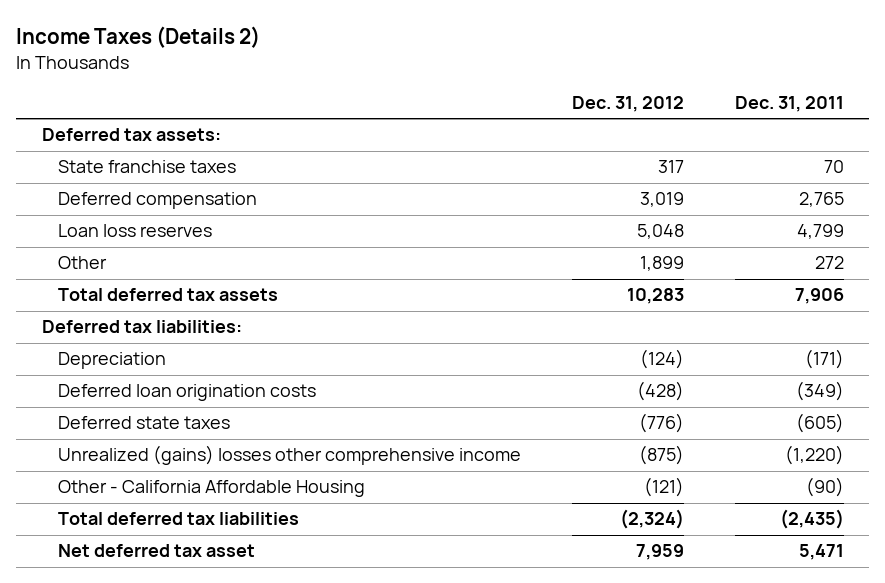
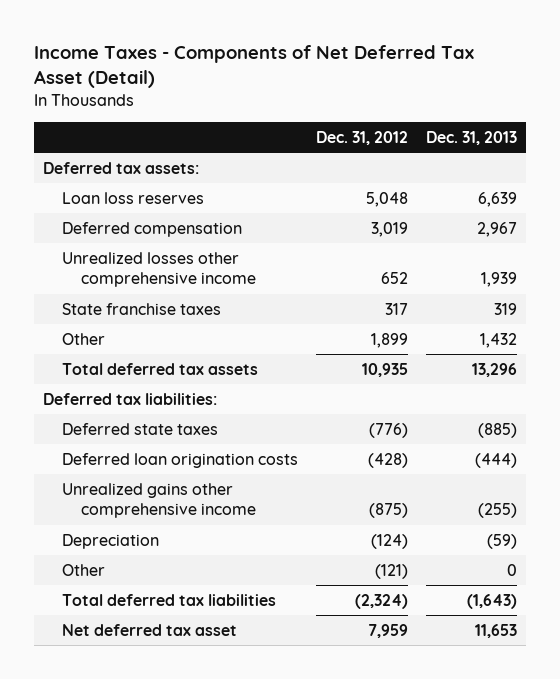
- Income Taxes (Details 2)
+ Income Taxes - Components of Net Deferred Tax Asset (Detail)
- | Dec. 31, 2012 | Dec. 31, 2011
+ | Dec. 31, 2012 | Dec. 31, 2013
moved down: Deferred compensation | 3,019 | 2,967
+ Unrealized losses other comprehensive income | 652 | 1,939
moved down: State franchise taxes | 317 | 319
- Total deferred tax assets | 10,283 | 7,906
+ Total deferred tax assets | 10,935 | 13,296
- Unrealized (gains) losses other comprehensive income | (875) | (1,220)
- Other - California Affordable Housing | (121) | (90)
moved down: Deferred loan origination costs | (428) | (444)
+ Unrealized gains other comprehensive income | (875) | (255)
moved down: Depreciation | (124) | (59)
+ Other | (121) | 0

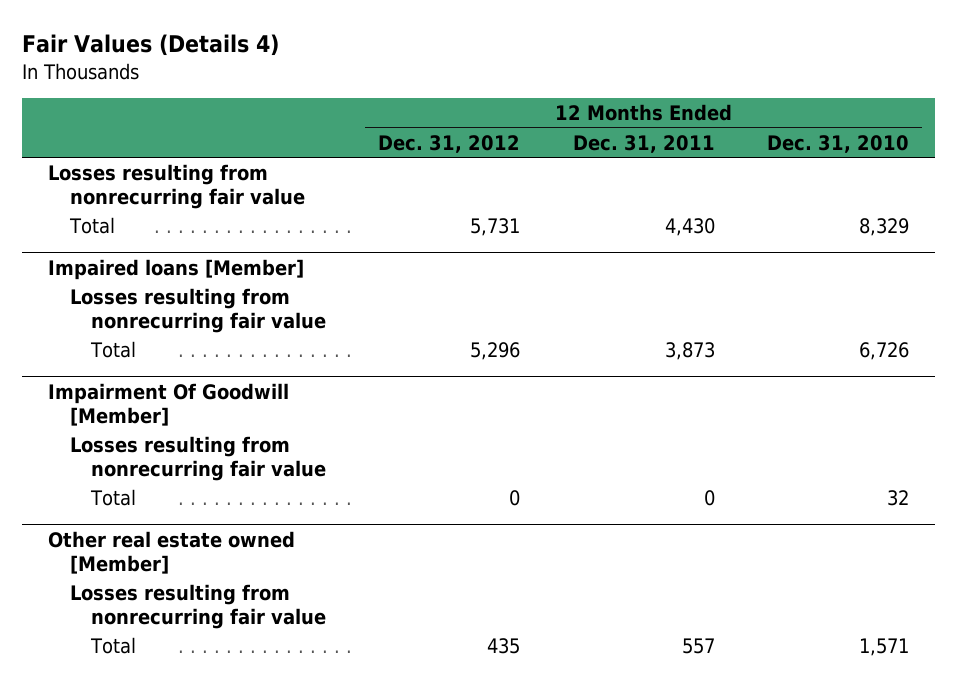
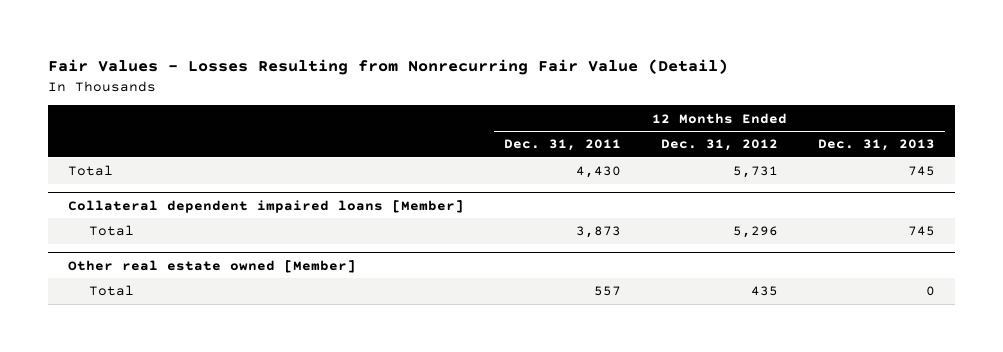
- Fair Values (Details 4)
+ Fair Values - Losses Resulting from Nonrecurring Fair Value (Detail)
- | 12 Months Ended Dec. 31, 2012 | 12 Months Ended Dec. 31, 2011 | 12 Months Ended Dec. 31, 2010
+ | 12 Months Ended Dec. 31, 2011 | 12 Months Ended Dec. 31, 2012 | 12 Months Ended Dec. 31, 2013
- Losses resulting from nonrecurring fair value
- Impaired loans [Member]
- Losses resulting from nonrecurring fair value
+ Collateral dependent impaired loans [Member]
- Impairment Of Goodwill [Member]
- Losses resulting from nonrecurring fair value
- Total | 0 | 0 | 32
@ Other real estate owned [Member]
- Losses resulting from nonrecurring fair value

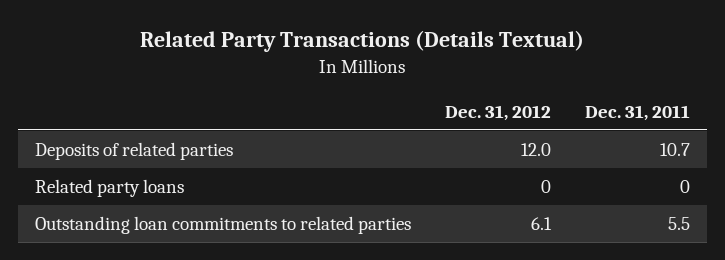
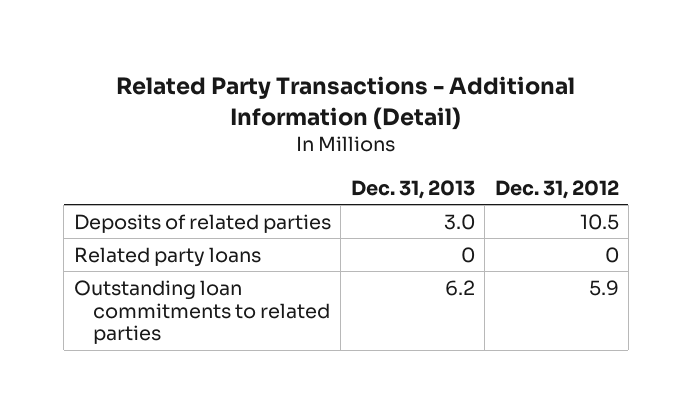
- Related Party Transactions (Details Textual)
+ Related Party Transactions - Additional Information (Detail)
- | Dec. 31, 2012 | Dec. 31, 2011
+ | Dec. 31, 2013 | Dec. 31, 2012
- Deposits of related parties | 12.0 | 10.7
+ Deposits of related parties | 3.0 | 10.5
- Outstanding loan commitments to related parties | 6.1 | 5.5
+ Outstanding loan commitments to related parties | 6.2 | 5.9

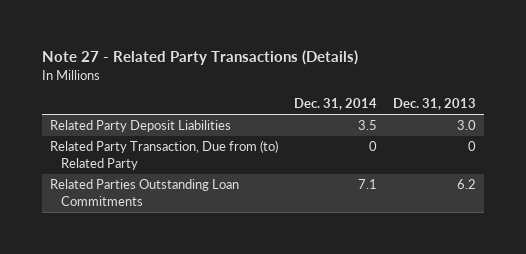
- Related Party Transactions - Additional Information (Detail)
+ Note 27 - Related Party Transactions (Details)
- | Dec. 31, 2013 | Dec. 31, 2012
+ | Dec. 31, 2014 | Dec. 31, 2013
- Deposits of related parties | 3.0 | 10.5
- Related party loans | 0 | 0
- Outstanding loan commitments to related parties | 6.2 | 5.9
+ Related Party Deposit Liabilities | 3.5 | 3.0
+ Related Party Transaction, Due from (to) Related Party | 0 | 0
+ Related Parties Outstanding Loan Commitments | 7.1 | 6.2

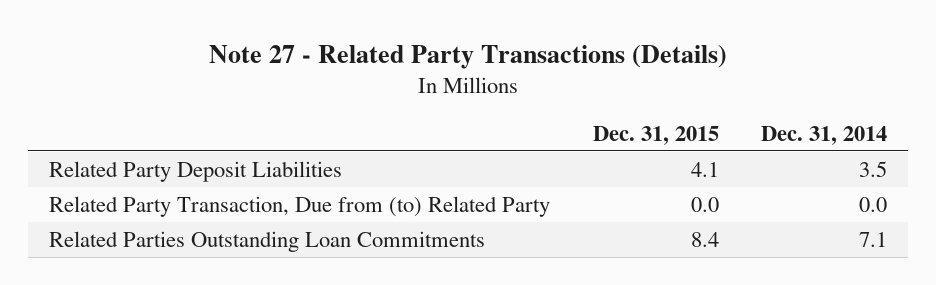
- | Dec. 31, 2014 | Dec. 31, 2013
+ | Dec. 31, 2015 | Dec. 31, 2014
- Related Party Transaction, Due from (to) Related Party | 0 | 0
+ Related Party Transaction, Due from (to) Related Party | 0.0 | 0.0

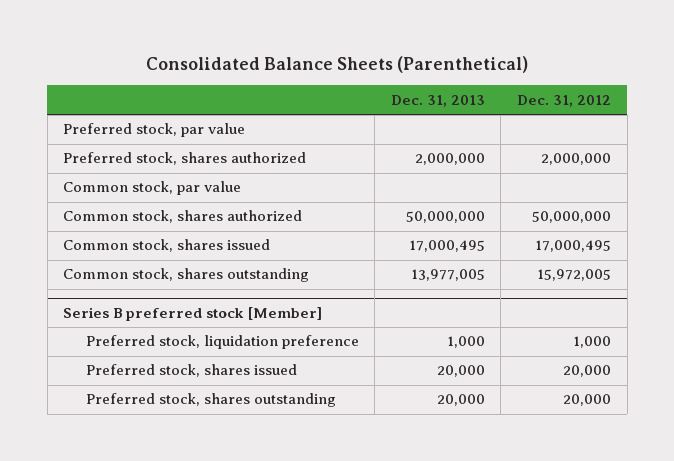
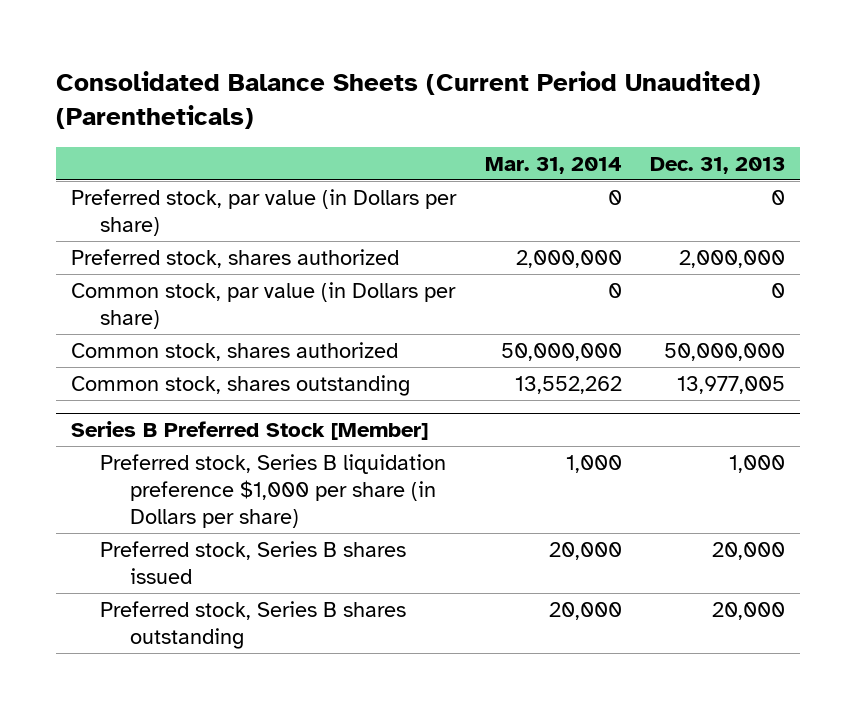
- Consolidated Balance Sheets (Parenthetical)
+ Consolidated Balance Sheets (Current Period Unaudited) (Parentheticals)
- | Dec. 31, 2013 | Dec. 31, 2012
+ | Mar. 31, 2014 | Dec. 31, 2013
- Preferred stock, par value
+ Preferred stock, par value (in Dollars per share) | 0 | 0
- Common stock, par value
+ Common stock, par value (in Dollars per share) | 0 | 0
- Common stock, shares issued | 17,000,495 | 17,000,495
- Series B preferred stock [Member]
- Preferred stock, liquidation preference | 1,000 | 1,000
- Preferred stock, shares issued | 20,000 | 20,000
- Preferred stock, shares outstanding | 20,000 | 20,000
+ Series B Preferred Stock [Member]
+ Preferred stock, Series B liquidation preference $1,000 per share (in Dollars per share) | 1,000 | 1,000
+ Preferred stock, Series B shares issued | 20,000 | 20,000
+ Preferred stock, Series B shares outstanding | 20,000 | 20,000

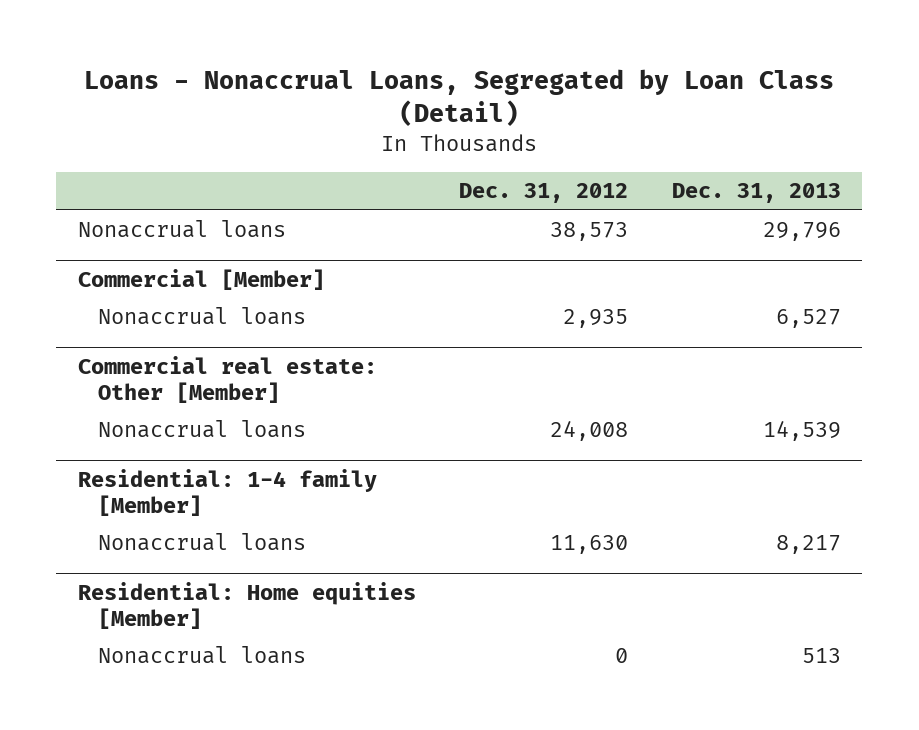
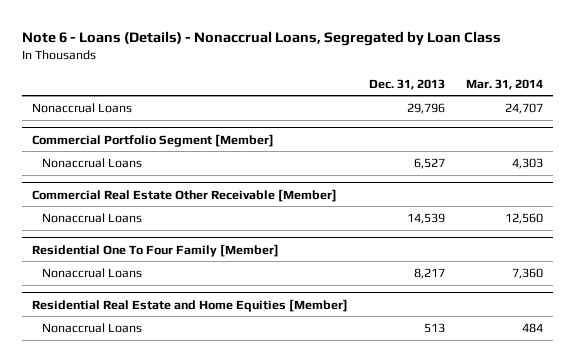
- Loans - Nonaccrual Loans, Segregated by Loan Class (Detail)
+ Note 6 - Loans (Details) - Nonaccrual Loans, Segregated by Loan Class
- | Dec. 31, 2012 | Dec. 31, 2013
+ | Dec. 31, 2013 | Mar. 31, 2014
- Nonaccrual loans | 38,573 | 29,796
- Commercial [Member]
- Nonaccrual loans | 2,935 | 6,527
- Commercial real estate: Other [Member]
- Nonaccrual loans | 24,008 | 14,539
- Residential: 1-4 family [Member]
- Nonaccrual loans | 11,630 | 8,217
- Residential: Home equities [Member]
- Nonaccrual loans | 0 | 513
+ Nonaccrual Loans | 29,796 | 24,707
+ Commercial Portfolio Segment [Member]
+ Nonaccrual Loans | 6,527 | 4,303
+ Commercial Real Estate Other Receivable [Member]
+ Nonaccrual Loans | 14,539 | 12,560
+ Residential One To Four Family [Member]
+ Nonaccrual Loans | 8,217 | 7,360
+ Residential Real Estate and Home Equities [Member]
+ Nonaccrual Loans | 513 | 484

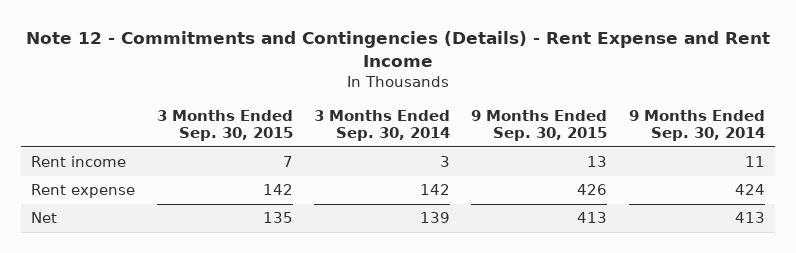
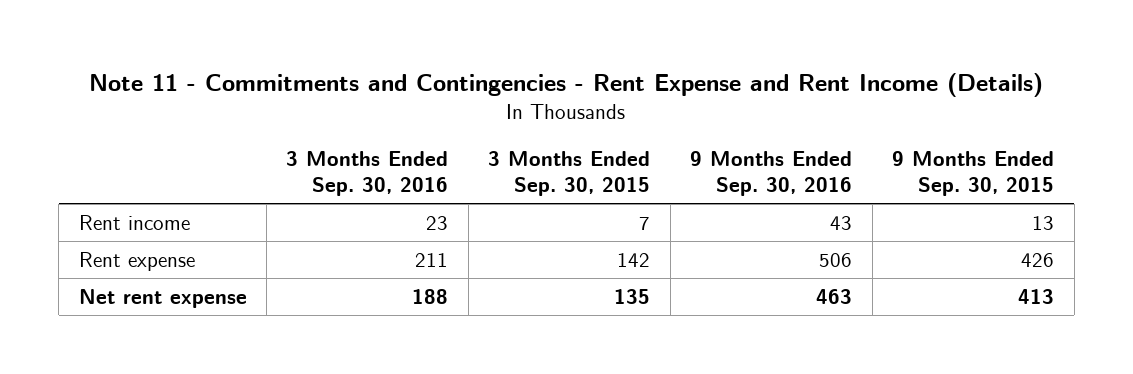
- Note 12 - Commitments and Contingencies (Details) - Rent Expense and Rent Income
+ Note 11 - Commitments and Contingencies - Rent Expense and Rent Income (Details)
- | 3 Months Ended Sep. 30, 2015 | 3 Months Ended Sep. 30, 2014 | 9 Months Ended Sep. 30, 2015 | 9 Months Ended Sep. 30, 2014
+ | 3 Months Ended Sep. 30, 2016 | 3 Months Ended Sep. 30, 2015 | 9 Months Ended Sep. 30, 2016 | 9 Months Ended Sep. 30, 2015
- Net | 135 | 139 | 413 | 413
+ Net rent expense | 188 | 135 | 463 | 413

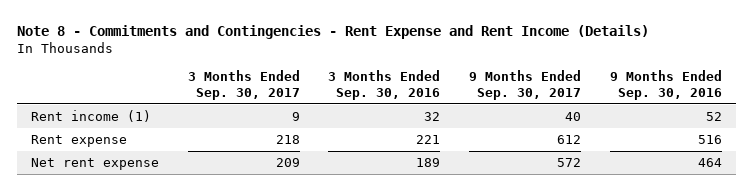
- Note 11 - Commitments and Contingencies - Rent Expense and Rent Income (Details)
+ Note 8 - Commitments and Contingencies - Rent Expense and Rent Income (Details)
- | 3 Months Ended Sep. 30, 2016 | 3 Months Ended Sep. 30, 2015 | 9 Months Ended Sep. 30, 2016 | 9 Months Ended Sep. 30, 2015
+ | 3 Months Ended Sep. 30, 2017 | 3 Months Ended Sep. 30, 2016 | 9 Months Ended Sep. 30, 2017 | 9 Months Ended Sep. 30, 2016
- Rent income | 23 | 7 | 43 | 13
- Rent expense | 211 | 142 | 506 | 426
- Net rent expense | 188 | 135 | 463 | 413
+ Rent income (1) | 9 | 32 | 40 | 52
+ Rent expense | 218 | 221 | 612 | 516
+ Net rent expense | 209 | 189 | 572 | 464

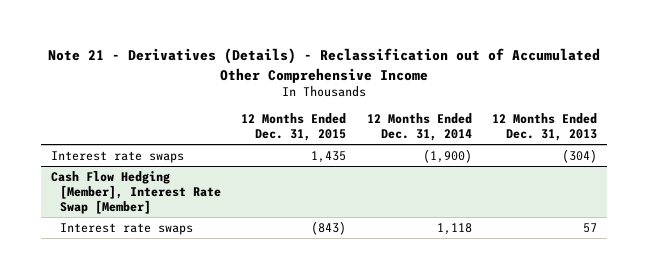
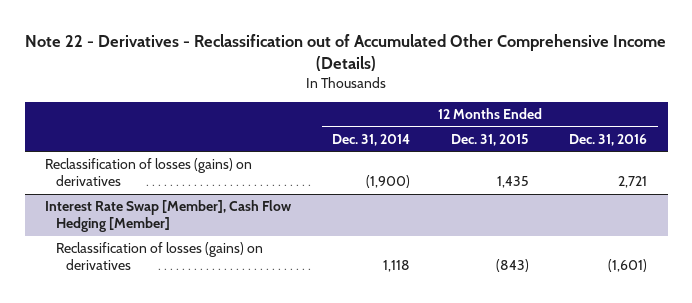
- Note 21 - Derivatives (Details) - Reclassification out of Accumulated Other Comprehensive Income
+ Note 22 - Derivatives - Reclassification out of Accumulated Other Comprehensive Income (Details)
- | 12 Months Ended Dec. 31, 2015 | 12 Months Ended Dec. 31, 2014 | 12 Months Ended Dec. 31, 2013
+ | 12 Months Ended Dec. 31, 2014 | 12 Months Ended Dec. 31, 2015 | 12 Months Ended Dec. 31, 2016
- Interest rate swaps | 1,435 | (1,900) | (304)
- Cash Flow Hedging [Member], Interest Rate Swap [Member]
- Interest rate swaps | (843) | 1,118 | 57
+ Reclassification of losses (gains) on derivatives | (1,900) | 1,435 | 2,721
+ Interest Rate Swap [Member], Cash Flow Hedging [Member]
+ Reclassification of losses (gains) on derivatives | 1,118 | (843) | (1,601)

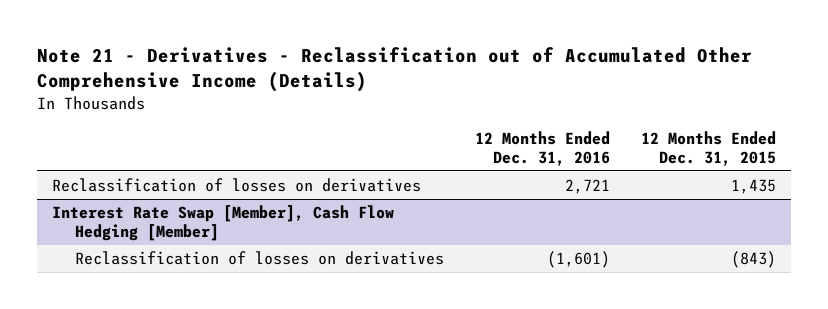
- Note 22 - Derivatives - Reclassification out of Accumulated Other Comprehensive Income (Details)
+ Note 21 - Derivatives - Reclassification out of Accumulated Other Comprehensive Income (Details)
- | 12 Months Ended Dec. 31, 2014 | 12 Months Ended Dec. 31, 2015 | 12 Months Ended Dec. 31, 2016
+ | 12 Months Ended Dec. 31, 2016 | 12 Months Ended Dec. 31, 2015
- Reclassification of losses (gains) on derivatives | (1,900) | 1,435 | 2,721
+ Reclassification of losses on derivatives | 2,721 | 1,435
@ Interest Rate Swap [Member], Cash Flow Hedging [Member]
- Reclassification of losses (gains) on derivatives | 1,118 | (843) | (1,601)
+ Reclassification of losses on derivatives | (1,601) | (843)

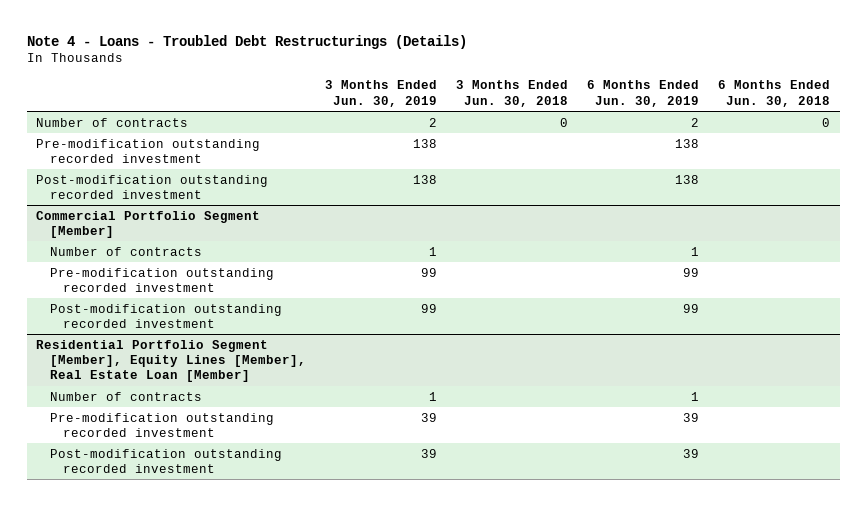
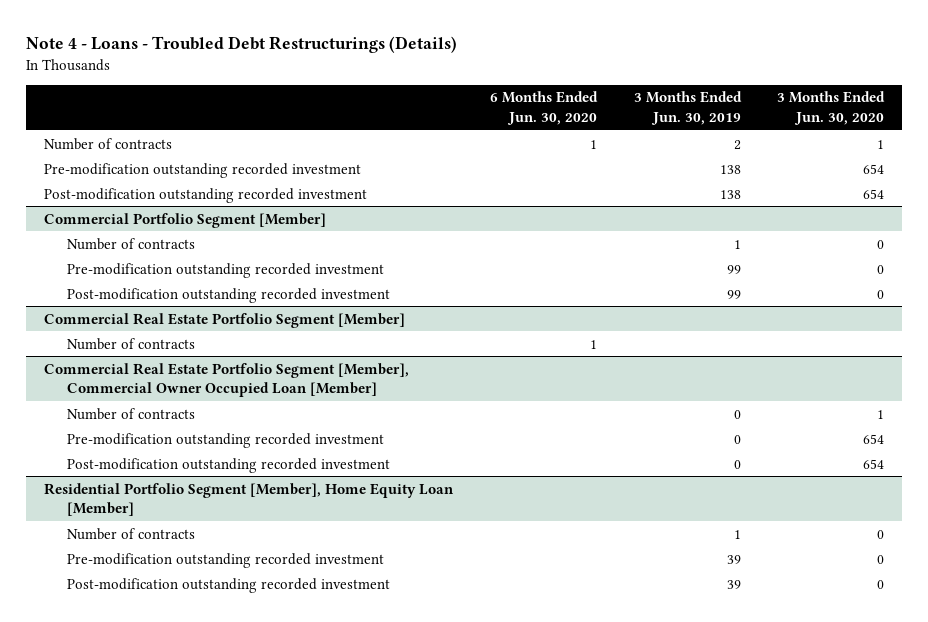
- | 3 Months Ended Jun. 30, 2019 | 3 Months Ended Jun. 30, 2018 | 6 Months Ended Jun. 30, 2019 | 6 Months Ended Jun. 30, 2018
+ | 6 Months Ended Jun. 30, 2020 | 3 Months Ended Jun. 30, 2019 | 3 Months Ended Jun. 30, 2020
- Residential Portfolio Segment [Member], Equity Lines [Member], Real Estate Loan [Member]
+ Commercial Real Estate Portfolio Segment [Member]
+ Number of contracts | 1 | |
+ Commercial Real Estate Portfolio Segment [Member], Commercial Owner Occupied Loan [Member]
+ Number of contracts | | 0 | 1
+ Pre-modification outstanding recorded investment | | 0 | 654
+ Post-modification outstanding recorded investment | | 0 | 654
+ Residential Portfolio Segment [Member], Home Equity Loan [Member]

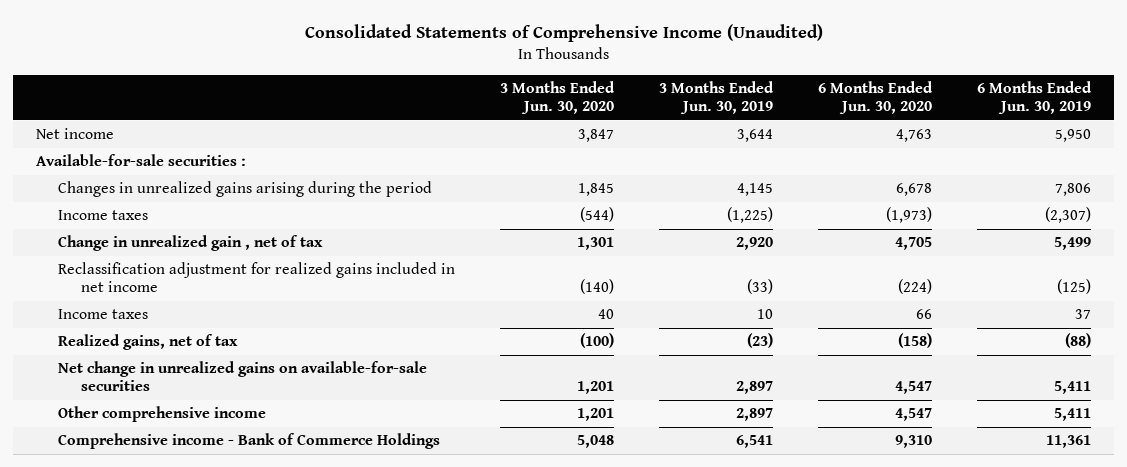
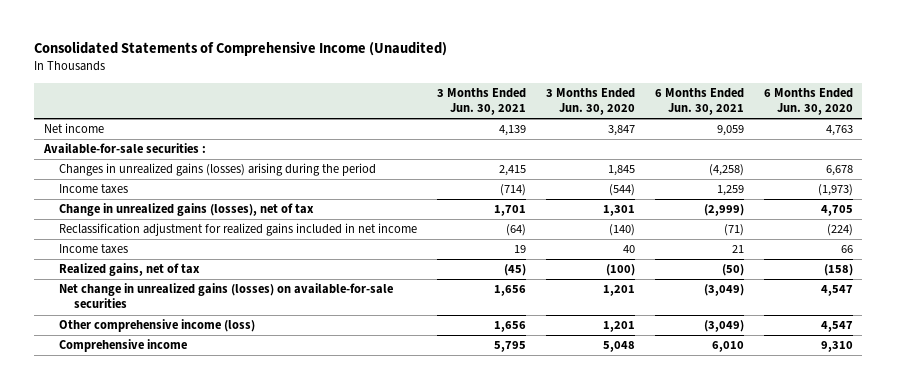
- | 3 Months Ended Jun. 30, 2020 | 3 Months Ended Jun. 30, 2019 | 6 Months Ended Jun. 30, 2020 | 6 Months Ended Jun. 30, 2019
+ | 3 Months Ended Jun. 30, 2021 | 3 Months Ended Jun. 30, 2020 | 6 Months Ended Jun. 30, 2021 | 6 Months Ended Jun. 30, 2020
- Changes in unrealized gains arising during the period | 1,845 | 4,145 | 6,678 | 7,806
+ Changes in unrealized gains (losses) arising during the period | 2,415 | 1,845 | (4,258) | 6,678
- Change in unrealized gain , net of tax | 1,301 | 2,920 | 4,705 | 5,499
+ Change in unrealized gains (losses), net of tax | 1,701 | 1,301 | (2,999) | 4,705
- Net change in unrealized gains on available-for-sale securities | 1,201 | 2,897 | 4,547 | 5,411
- Other comprehensive income | 1,201 | 2,897 | 4,547 | 5,411
- Comprehensive income - Bank of Commerce Holdings | 5,048 | 6,541 | 9,310 | 11,361
+ Net change in unrealized gains (losses) on available-for-sale securities | 1,656 | 1,201 | (3,049) | 4,547
+ Other comprehensive income (loss) | 1,656 | 1,201 | (3,049) | 4,547
+ Comprehensive income | 5,795 | 5,048 | 6,010 | 9,310

